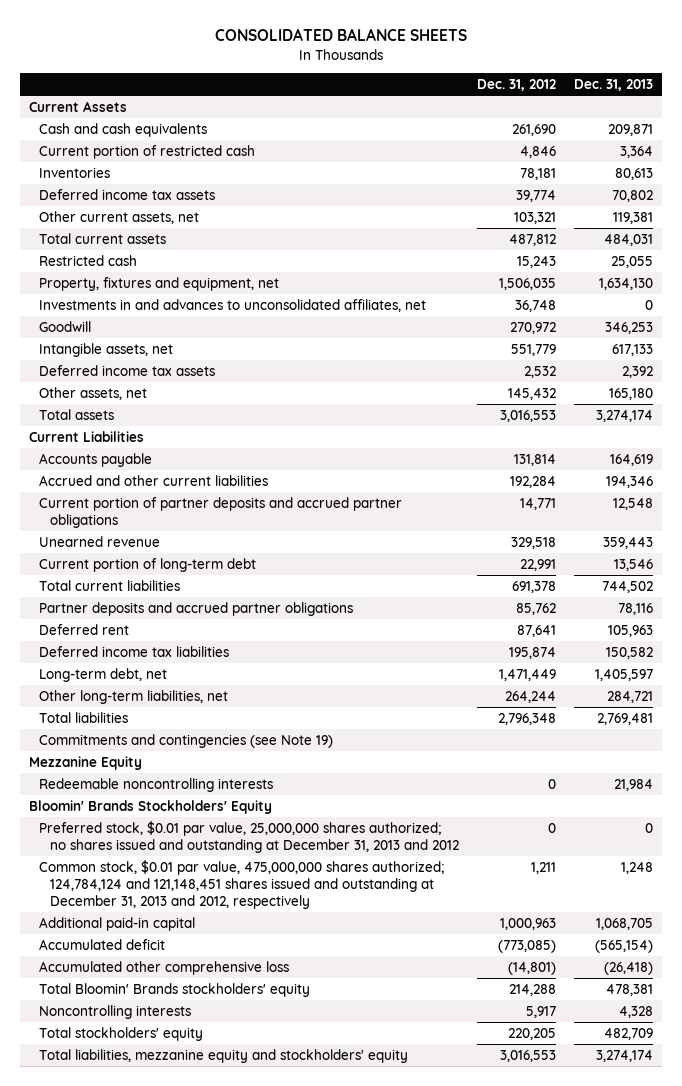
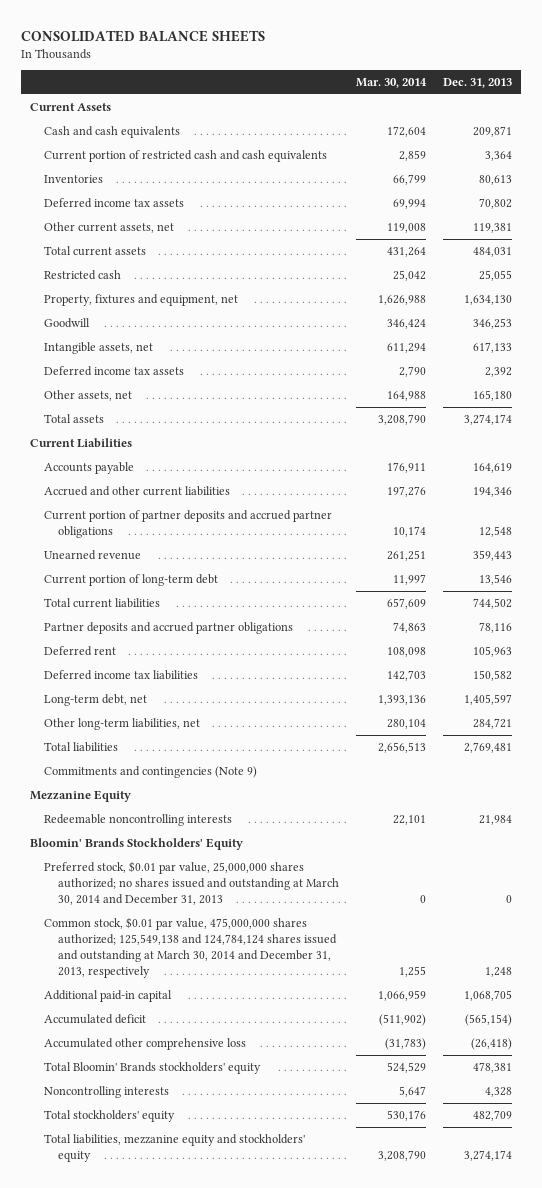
- | Dec. 31, 2012 | Dec. 31, 2013
+ | Mar. 30, 2014 | Dec. 31, 2013
- Current portion of restricted cash | 4,846 | 3,364
+ Current portion of restricted cash and cash equivalents | 2,859 | 3,364
- Investments in and advances to unconsolidated affiliates, net | 36,748 | 0
- Commitments and contingencies (see Note 19)
+ Commitments and contingencies (Note 9)
- Preferred stock, $0.01 par value, 25,000,000 shares authorized; no shares issued and outstanding at December 31, 2013 and 2012 | 0 | 0
- Common stock, $0.01 par value, 475,000,000 shares authorized; 124,784,124 and 121,148,451 shares issued and outstanding at December 31, 2013 and 2012, respectively | 1,211 | 1,248
+ Preferred stock, $0.01 par value, 25,000,000 shares authorized; no shares issued and outstanding at March 30, 2014 and December 31, 2013 | 0 | 0
+ Common stock, $0.01 par value, 475,000,000 shares authorized; 125,549,138 and 124,784,124 shares issued and outstanding at March 30, 2014 and December 31, 2013, respectively | 1,255 | 1,248

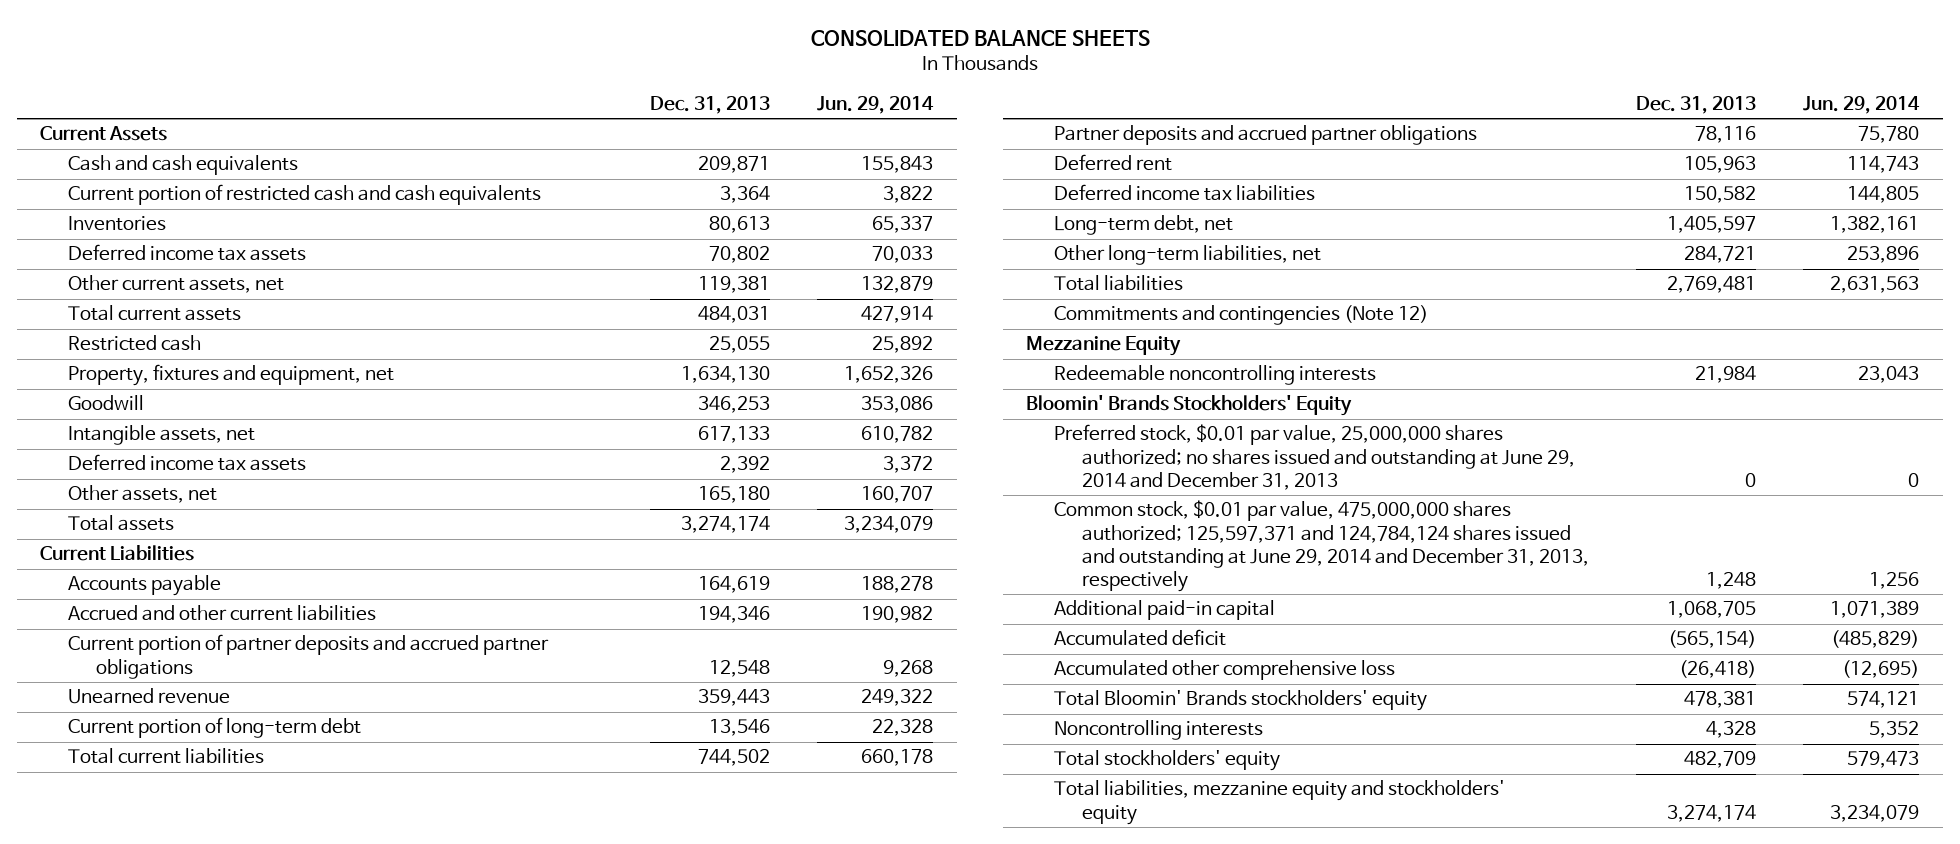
- | Mar. 30, 2014 | Dec. 31, 2013
+ | Dec. 31, 2013 | Jun. 29, 2014
- Commitments and contingencies (Note 9)
+ Commitments and contingencies (Note 12)
- Preferred stock, $0.01 par value, 25,000,000 shares authorized; no shares issued and outstanding at March 30, 2014 and December 31, 2013 | 0 | 0
- Common stock, $0.01 par value, 475,000,000 shares authorized; 125,549,138 and 124,784,124 shares issued and outstanding at March 30, 2014 and December 31, 2013, respectively | 1,255 | 1,248
+ Preferred stock, $0.01 par value, 25,000,000 shares authorized; no shares issued and outstanding at June 29, 2014 and December 31, 2013 | 0 | 0
+ Common stock, $0.01 par value, 475,000,000 shares authorized; 125,597,371 and 124,784,124 shares issued and outstanding at June 29, 2014 and December 31, 2013, respectively | 1,248 | 1,256

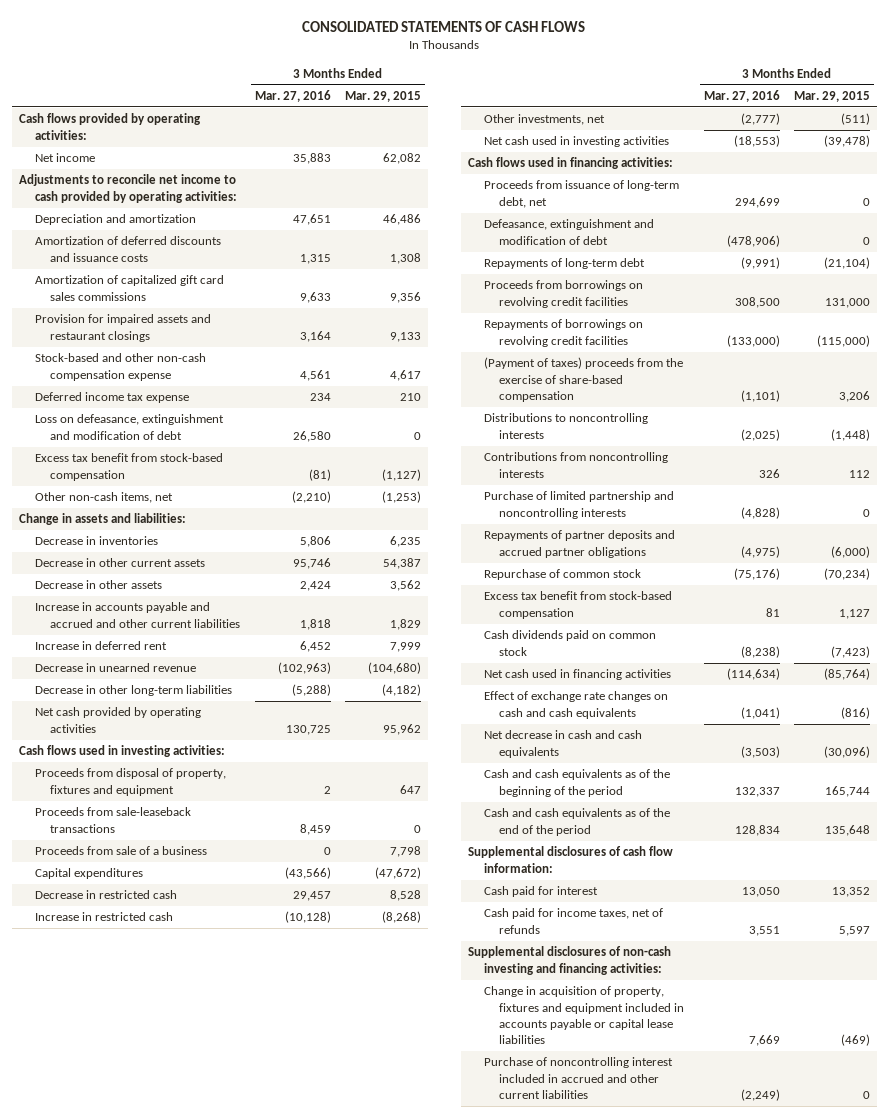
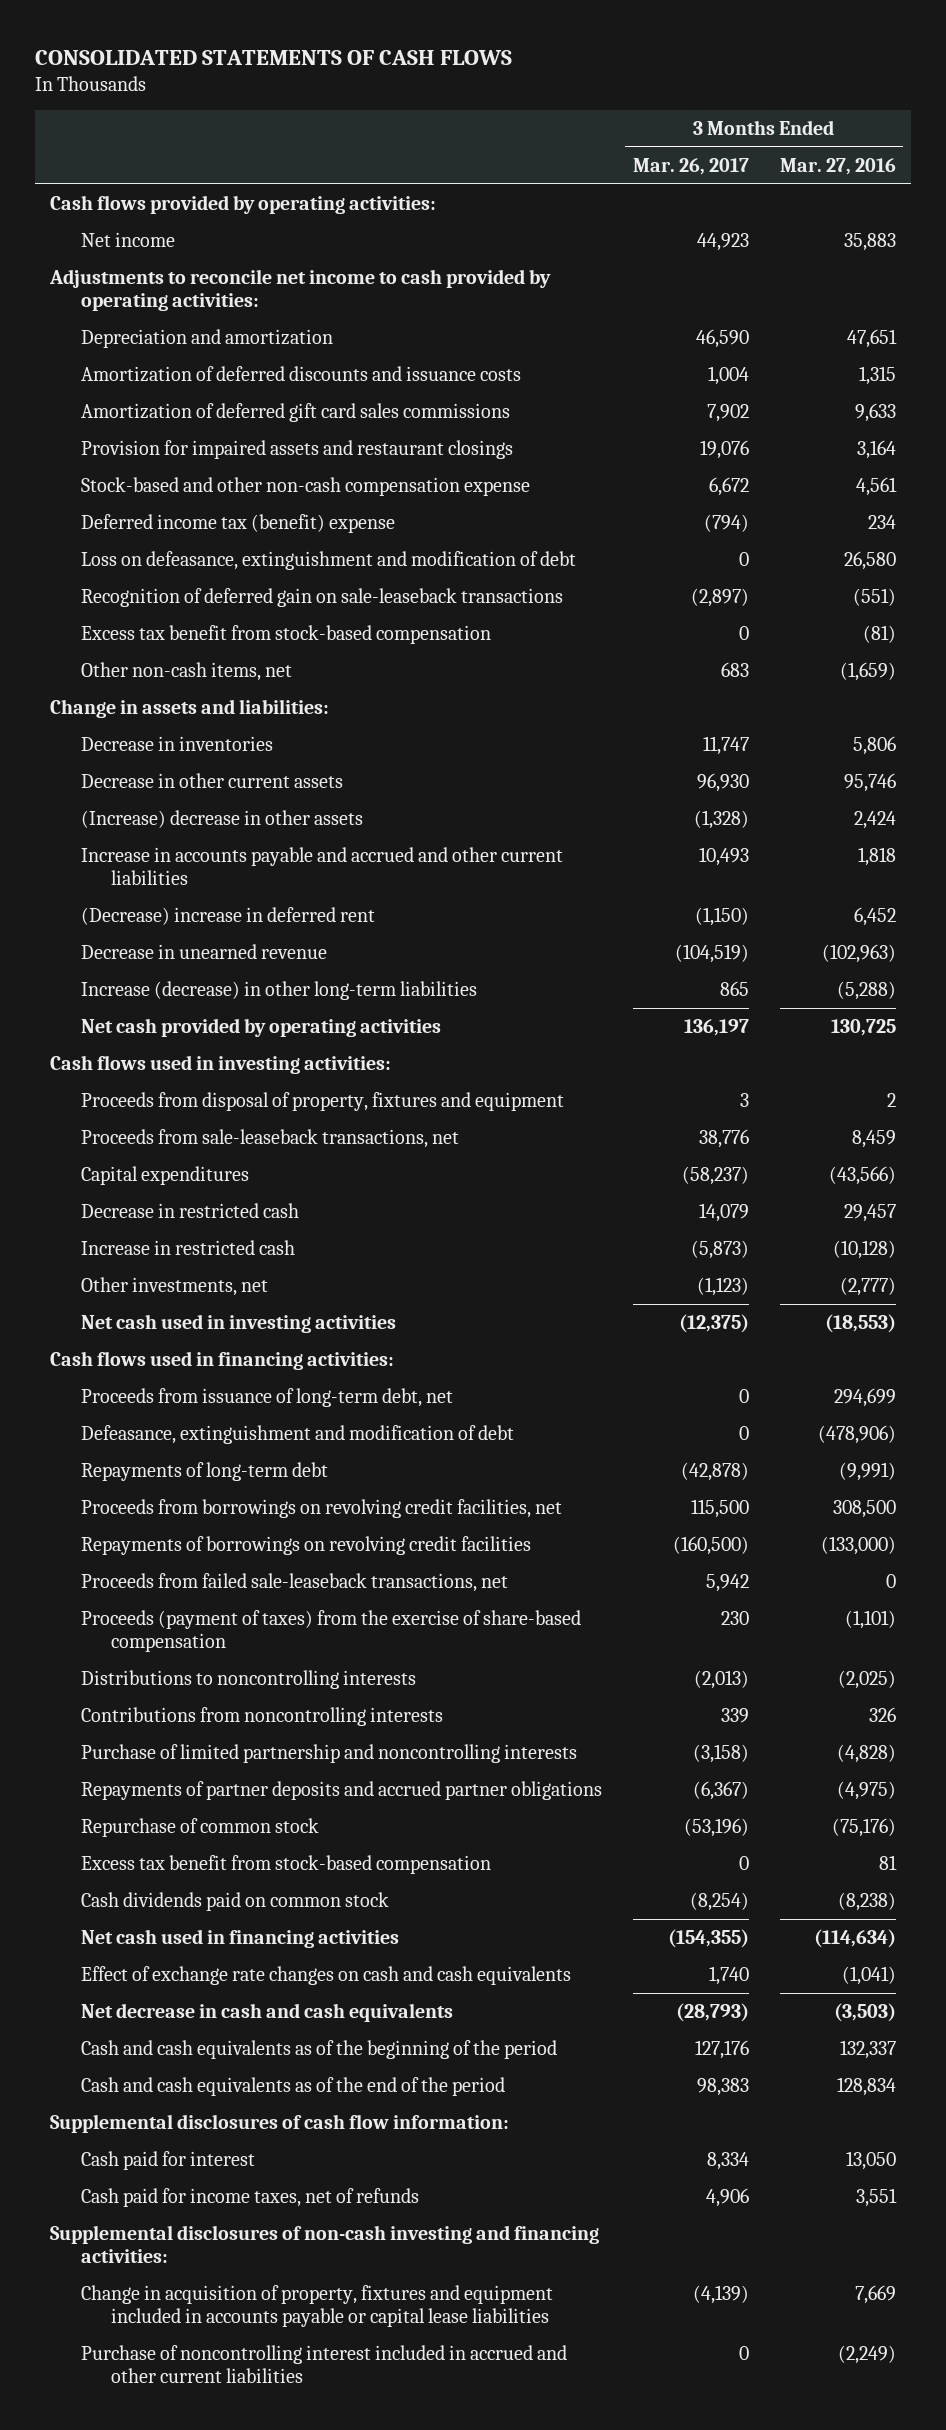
- | 3 Months Ended Mar. 27, 2016 | 3 Months Ended Mar. 29, 2015
+ | 3 Months Ended Mar. 26, 2017 | 3 Months Ended Mar. 27, 2016
- Amortization of capitalized gift card sales commissions | 9,633 | 9,356
+ Amortization of deferred gift card sales commissions | 7,902 | 9,633
- Deferred income tax expense | 234 | 210
+ Deferred income tax (benefit) expense | (794) | 234
+ Recognition of deferred gain on sale-leaseback transactions | (2,897) | (551)
- Other non-cash items, net | (2,210) | (1,253)
+ Other non-cash items, net | 683 | (1,659)
- Decrease in other assets | 2,424 | 3,562
+ (Increase) decrease in other assets | (1,328) | 2,424
- Increase in deferred rent | 6,452 | 7,999
+ (Decrease) increase in deferred rent | (1,150) | 6,452
- Decrease in other long-term liabilities | (5,288) | (4,182)
+ Increase (decrease) in other long-term liabilities | 865 | (5,288)
- Proceeds from sale-leaseback transactions | 8,459 | 0
- Proceeds from sale of a business | 0 | 7,798
+ Proceeds from sale-leaseback transactions, net | 38,776 | 8,459
- Proceeds from borrowings on revolving credit facilities | 308,500 | 131,000
+ Proceeds from borrowings on revolving credit facilities, net | 115,500 | 308,500
- (Payment of taxes) proceeds from the exercise of share-based compensation | (1,101) | 3,206
+ Proceeds from failed sale-leaseback transactions, net | 5,942 | 0
+ Proceeds (payment of taxes) from the exercise of share-based compensation | 230 | (1,101)

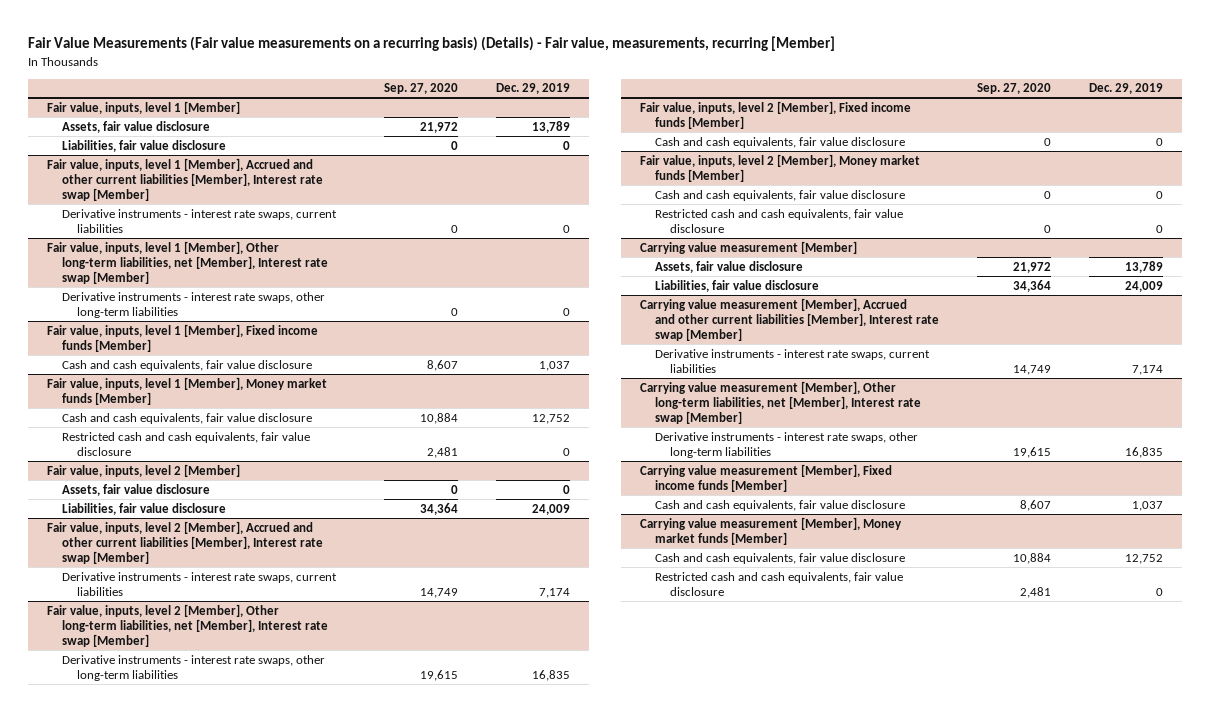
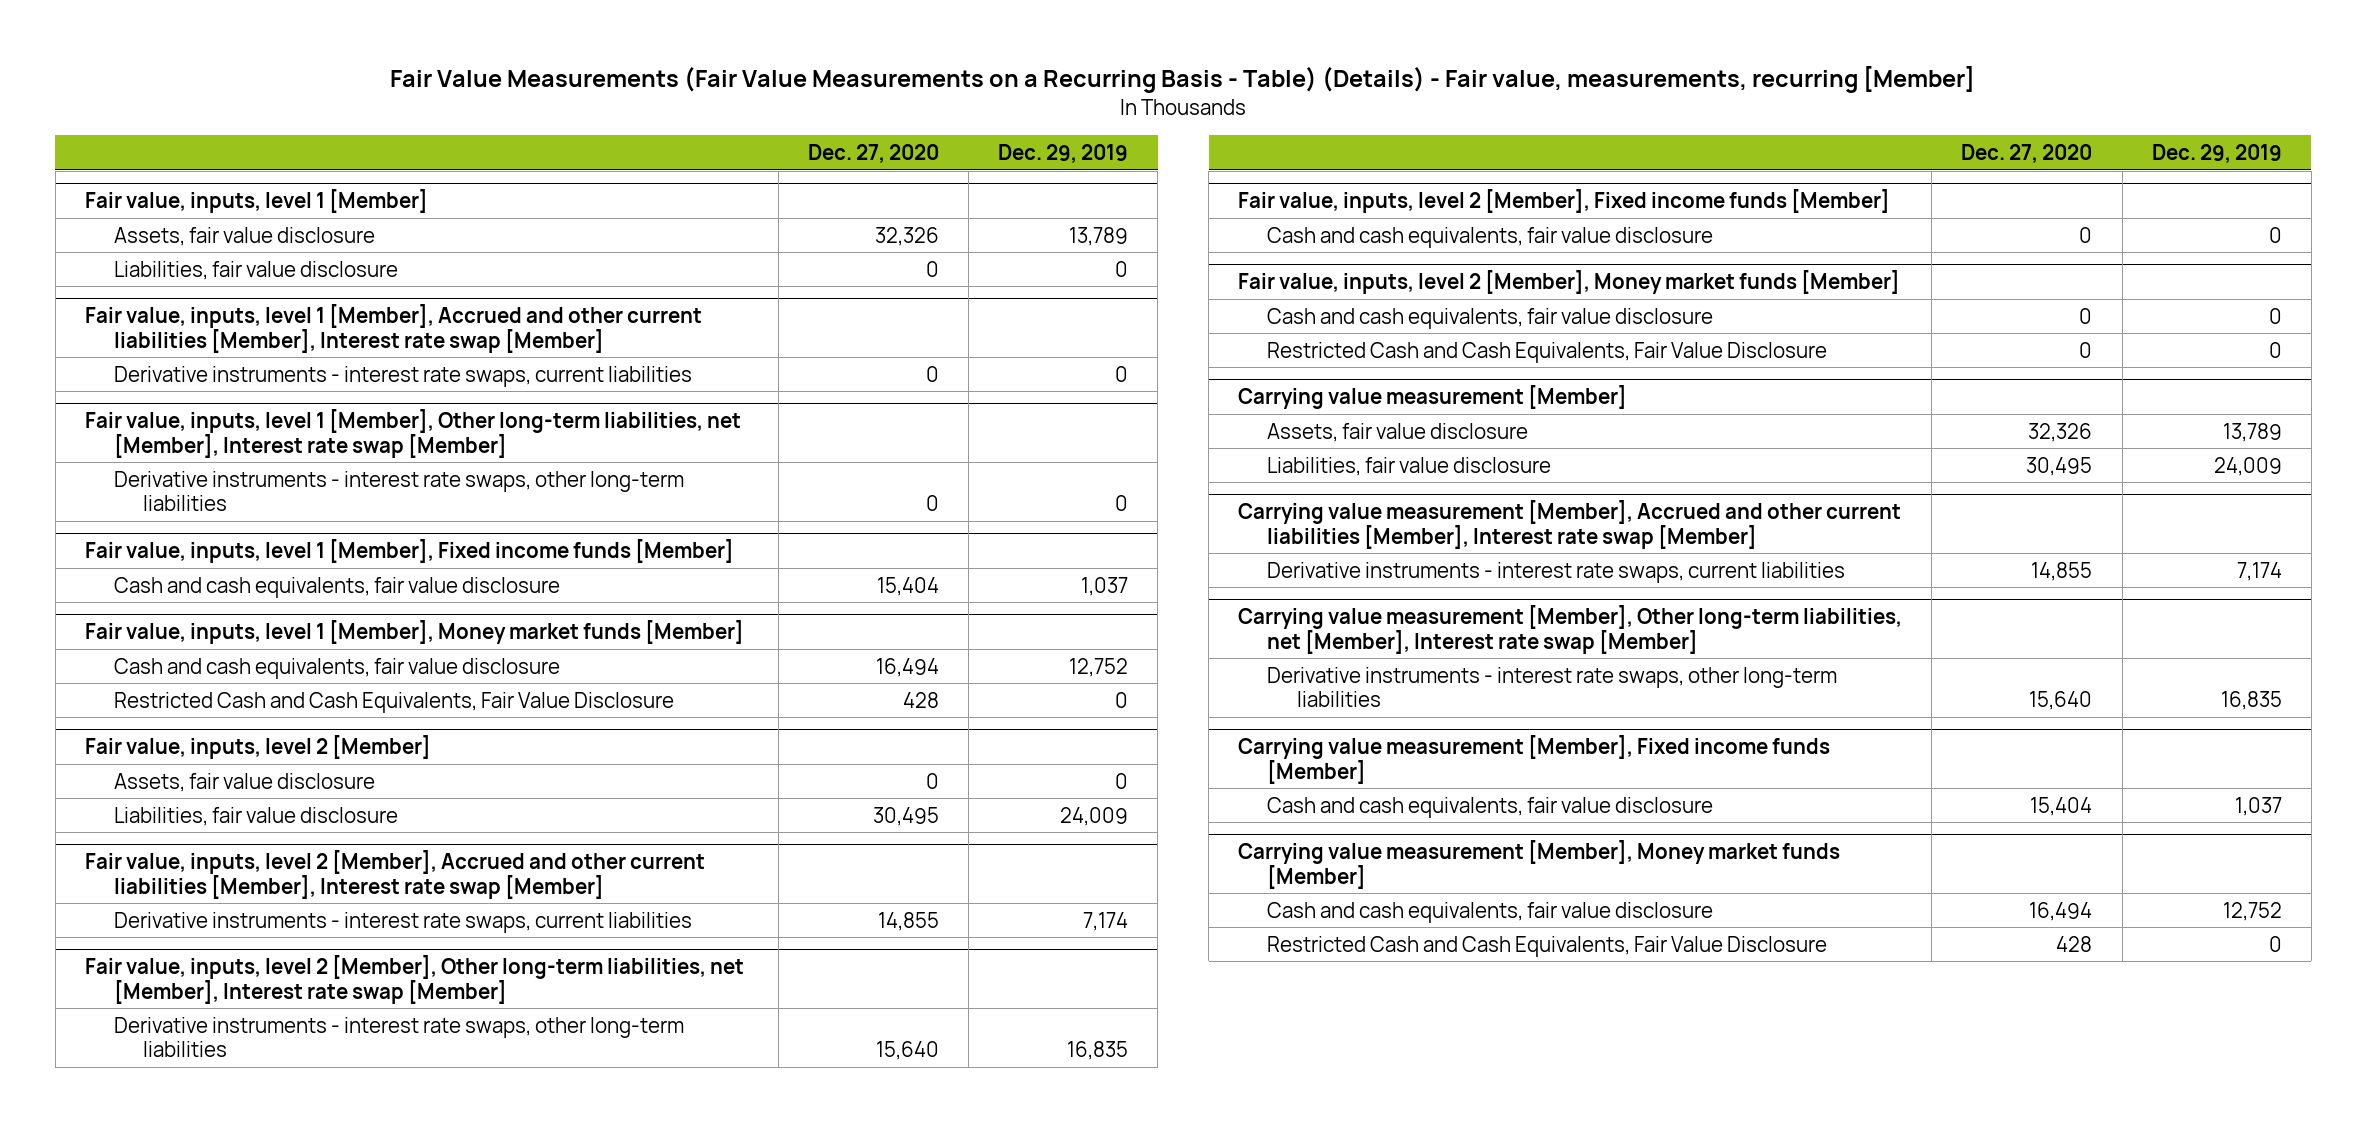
- Fair Value Measurements (Fair value measurements on a recurring basis) (Details) - Fair value, measurements, recurring [Member]
+ Fair Value Measurements (Fair Value Measurements on a Recurring Basis - Table) (Details) - Fair value, measurements, recurring [Member]
- | Sep. 27, 2020 | Dec. 29, 2019
+ | Dec. 27, 2020 | Dec. 29, 2019
@ Fair value, inputs, level 1 [Member], Money market funds [Member]
- Restricted cash and cash equivalents, fair value disclosure | 2,481 | 0
+ Restricted Cash and Cash Equivalents, Fair Value Disclosure | 428 | 0
@ Fair value, inputs, level 2 [Member], Money market funds [Member]
- Restricted cash and cash equivalents, fair value disclosure | 0 | 0
+ Restricted Cash and Cash Equivalents, Fair Value Disclosure | 0 | 0
@ Carrying value measurement [Member], Money market funds [Member]
- Restricted cash and cash equivalents, fair value disclosure | 2,481 | 0
+ Restricted Cash and Cash Equivalents, Fair Value Disclosure | 428 | 0

